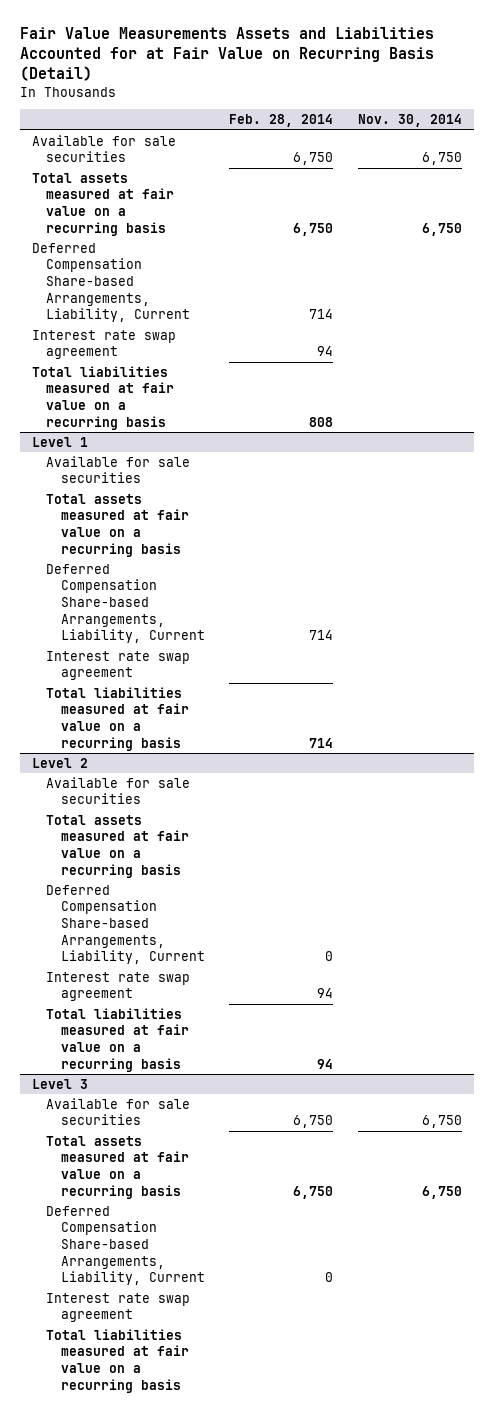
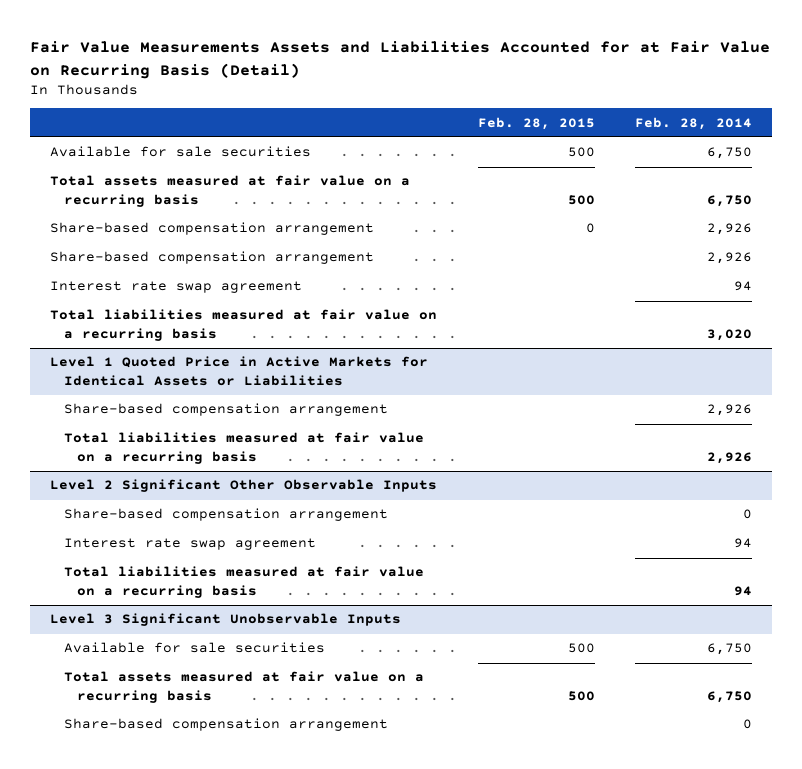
- | Feb. 28, 2014 | Nov. 30, 2014
+ | Feb. 28, 2015 | Feb. 28, 2014
- Deferred Compensation Share-based Arrangements, Liability, Current | 714 |
+ Share-based compensation arrangement | 0 | 2,926
+ Share-based compensation arrangement | | 2,926
- Total liabilities measured at fair value on a recurring basis | 808 |
- Level 1
- Available for sale securities
- Total assets measured at fair value on a recurring basis
- Deferred Compensation Share-based Arrangements, Liability, Current | 714 |
- Interest rate swap agreement
- Total liabilities measured at fair value on a recurring basis | 714 |
- Level 2
- Available for sale securities
- Total assets measured at fair value on a recurring basis
- Deferred Compensation Share-based Arrangements, Liability, Current | 0 |
+ Total liabilities measured at fair value on a recurring basis | | 3,020
+ Level 1 Quoted Price in Active Markets for Identical Assets or Liabilities
+ Share-based compensation arrangement | | 2,926
+ Total liabilities measured at fair value on a recurring basis | | 2,926
+ Level 2 Significant Other Observable Inputs
+ Share-based compensation arrangement | | 0
- Level 3
+ Level 3 Significant Unobservable Inputs
- Deferred Compensation Share-based Arrangements, Liability, Current | 0 |
- Interest rate swap agreement
- Total liabilities measured at fair value on a recurring basis
+ Share-based compensation arrangement | | 0

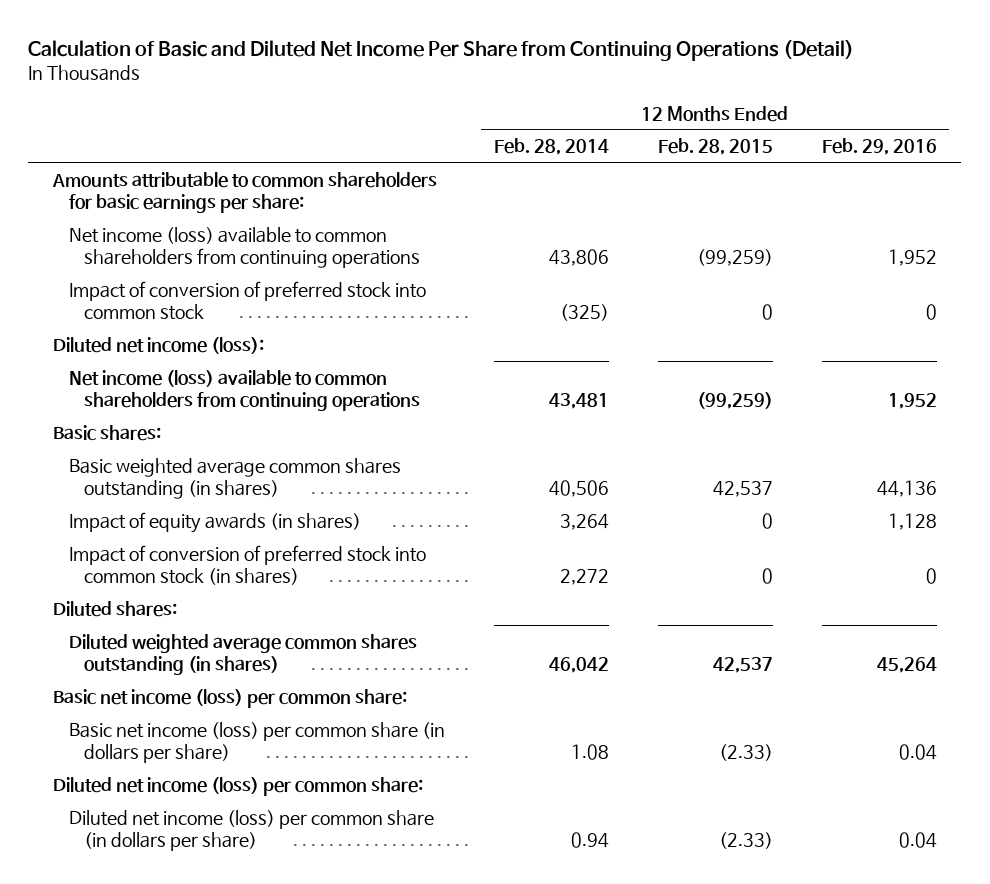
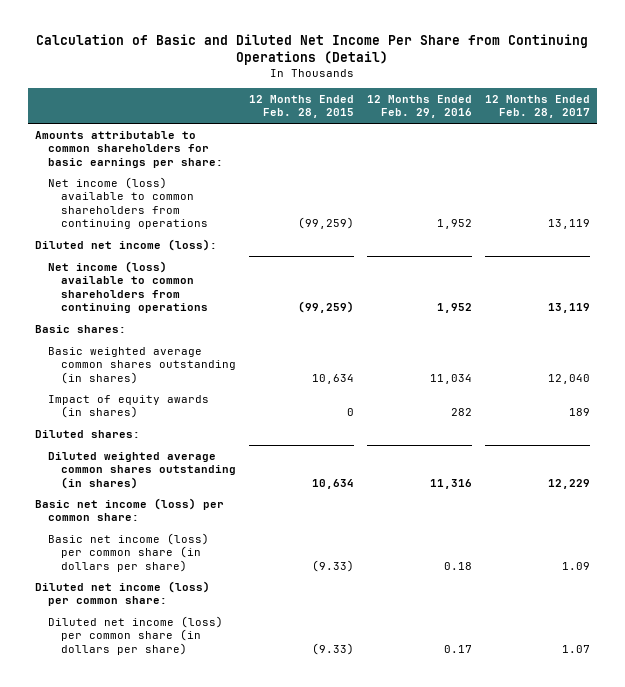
- | 12 Months Ended Feb. 28, 2014 | 12 Months Ended Feb. 28, 2015 | 12 Months Ended Feb. 29, 2016
+ | 12 Months Ended Feb. 28, 2015 | 12 Months Ended Feb. 29, 2016 | 12 Months Ended Feb. 28, 2017
- Impact of conversion of preferred stock into common stock | (325) | 0 | 0
- Basic weighted average common shares outstanding (in shares) | 40,506 | 42,537 | 44,136
- Impact of equity awards (in shares) | 3,264 | 0 | 1,128
- Impact of conversion of preferred stock into common stock (in shares) | 2,272 | 0 | 0
+ Basic weighted average common shares outstanding (in shares) | 10,634 | 11,034 | 12,040
+ Impact of equity awards (in shares) | 0 | 282 | 189
- Diluted weighted average common shares outstanding (in shares) | 46,042 | 42,537 | 45,264
+ Diluted weighted average common shares outstanding (in shares) | 10,634 | 11,316 | 12,229
- Basic net income (loss) per common share (in dollars per share) | 1.08 | (2.33) | 0.04
+ Basic net income (loss) per common share (in dollars per share) | (9.33) | 0.18 | 1.09
- Diluted net income (loss) per common share (in dollars per share) | 0.94 | (2.33) | 0.04
+ Diluted net income (loss) per common share (in dollars per share) | (9.33) | 0.17 | 1.07

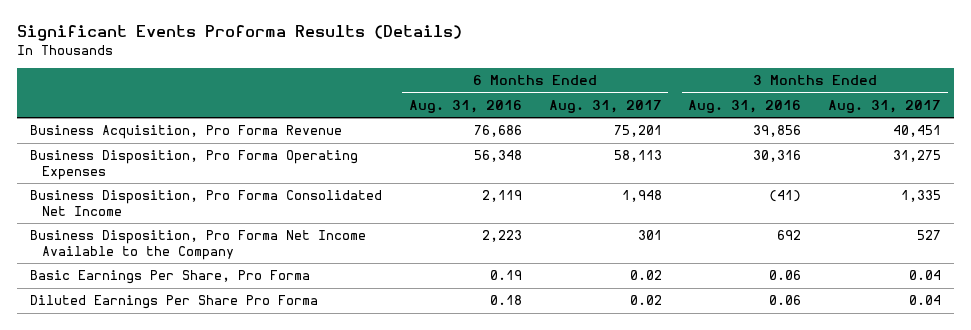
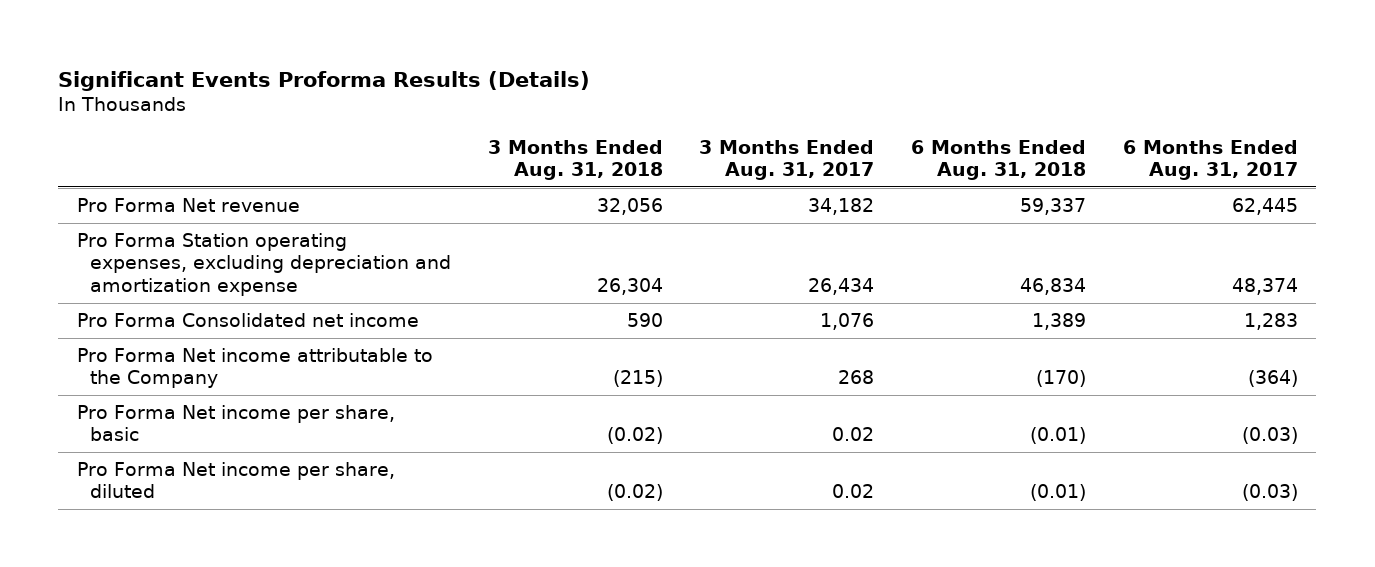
- | 6 Months Ended Aug. 31, 2016 | 6 Months Ended Aug. 31, 2017 | 3 Months Ended Aug. 31, 2016 | 3 Months Ended Aug. 31, 2017
+ | 3 Months Ended Aug. 31, 2018 | 3 Months Ended Aug. 31, 2017 | 6 Months Ended Aug. 31, 2018 | 6 Months Ended Aug. 31, 2017
- Business Acquisition, Pro Forma Revenue | 76,686 | 75,201 | 39,856 | 40,451
- Business Disposition, Pro Forma Operating Expenses | 56,348 | 58,113 | 30,316 | 31,275
- Business Disposition, Pro Forma Consolidated Net Income | 2,119 | 1,948 | (41) | 1,335
- Business Disposition, Pro Forma Net Income Available to the Company | 2,223 | 301 | 692 | 527
- Basic Earnings Per Share, Pro Forma | 0.19 | 0.02 | 0.06 | 0.04
- Diluted Earnings Per Share Pro Forma | 0.18 | 0.02 | 0.06 | 0.04
+ Pro Forma Net revenue | 32,056 | 34,182 | 59,337 | 62,445
+ Pro Forma Station operating expenses, excluding depreciation and amortization expense | 26,304 | 26,434 | 46,834 | 48,374
+ Pro Forma Consolidated net income | 590 | 1,076 | 1,389 | 1,283
+ Pro Forma Net income attributable to the Company | (215) | 268 | (170) | (364)
+ Pro Forma Net income per share, basic | (0.02) | 0.02 | (0.01) | (0.03)
+ Pro Forma Net income per share, diluted | (0.02) | 0.02 | (0.01) | (0.03)

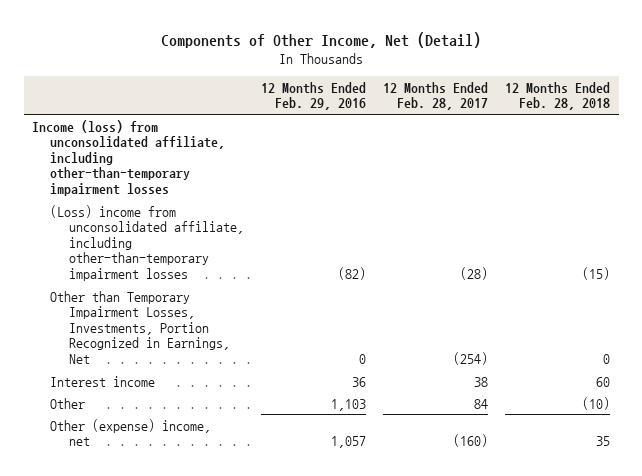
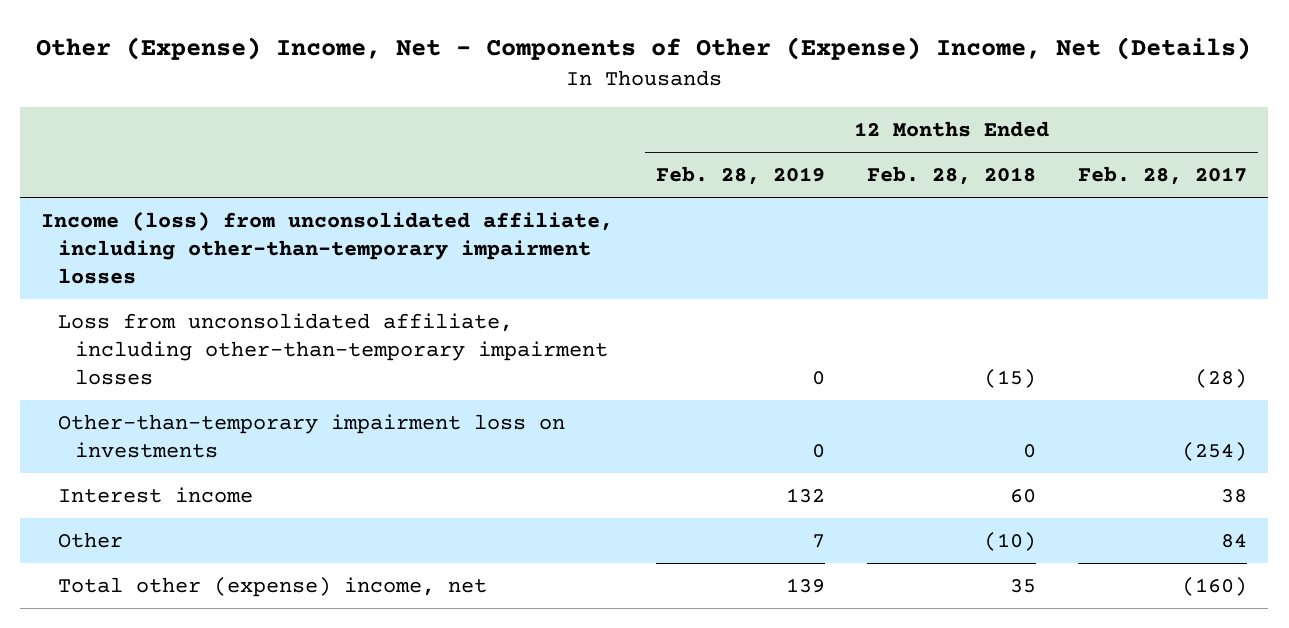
- Components of Other Income, Net (Detail)
+ Other (Expense) Income, Net - Components of Other (Expense) Income, Net (Details)
- | 12 Months Ended Feb. 29, 2016 | 12 Months Ended Feb. 28, 2017 | 12 Months Ended Feb. 28, 2018
+ | 12 Months Ended Feb. 28, 2019 | 12 Months Ended Feb. 28, 2018 | 12 Months Ended Feb. 28, 2017
- (Loss) income from unconsolidated affiliate, including other-than-temporary impairment losses | (82) | (28) | (15)
- Other than Temporary Impairment Losses, Investments, Portion Recognized in Earnings, Net | 0 | (254) | 0
+ Loss from unconsolidated affiliate, including other-than-temporary impairment losses | 0 | (15) | (28)
+ Other-than-temporary impairment loss on investments | 0 | 0 | (254)
- Other (expense) income, net | 1,057 | (160) | 35
+ Total other (expense) income, net | 139 | 35 | (160)

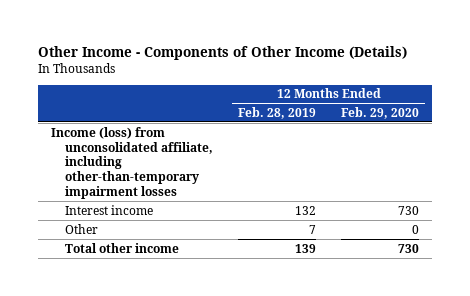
- Other (Expense) Income, Net - Components of Other (Expense) Income, Net (Details)
+ Other Income - Components of Other Income (Details)
- | 12 Months Ended Feb. 28, 2019 | 12 Months Ended Feb. 28, 2018 | 12 Months Ended Feb. 28, 2017
+ | 12 Months Ended Feb. 28, 2019 | 12 Months Ended Feb. 29, 2020
- Loss from unconsolidated affiliate, including other-than-temporary impairment losses | 0 | (15) | (28)
- Other-than-temporary impairment loss on investments | 0 | 0 | (254)
- Total other (expense) income, net | 139 | 35 | (160)
+ Total other income | 139 | 730

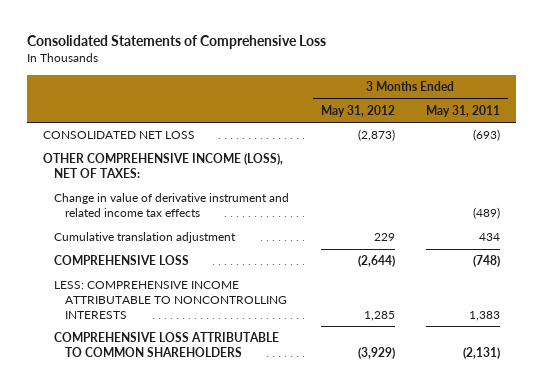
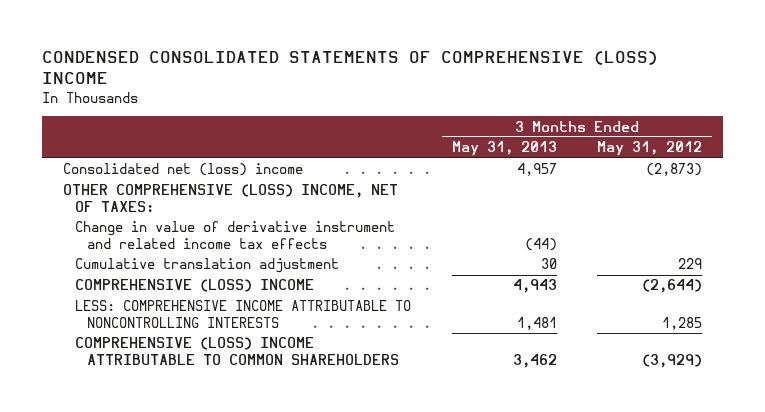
- Consolidated Statements of Comprehensive Loss
+ CONDENSED CONSOLIDATED STATEMENTS OF COMPREHENSIVE (LOSS) INCOME
- | 3 Months Ended May 31, 2012 | 3 Months Ended May 31, 2011
+ | 3 Months Ended May 31, 2013 | 3 Months Ended May 31, 2012
- CONSOLIDATED NET LOSS | (2,873) | (693)
- OTHER COMPREHENSIVE INCOME (LOSS), NET OF TAXES:
+ Consolidated net (loss) income | 4,957 | (2,873)
+ OTHER COMPREHENSIVE (LOSS) INCOME, NET OF TAXES:
- COMPREHENSIVE LOSS | (2,644) | (748)
+ COMPREHENSIVE (LOSS) INCOME | 4,943 | (2,644)
- COMPREHENSIVE LOSS ATTRIBUTABLE TO COMMON SHAREHOLDERS | (3,929) | (2,131)
+ COMPREHENSIVE (LOSS) INCOME ATTRIBUTABLE TO COMMON SHAREHOLDERS | 3,462 | (3,929)

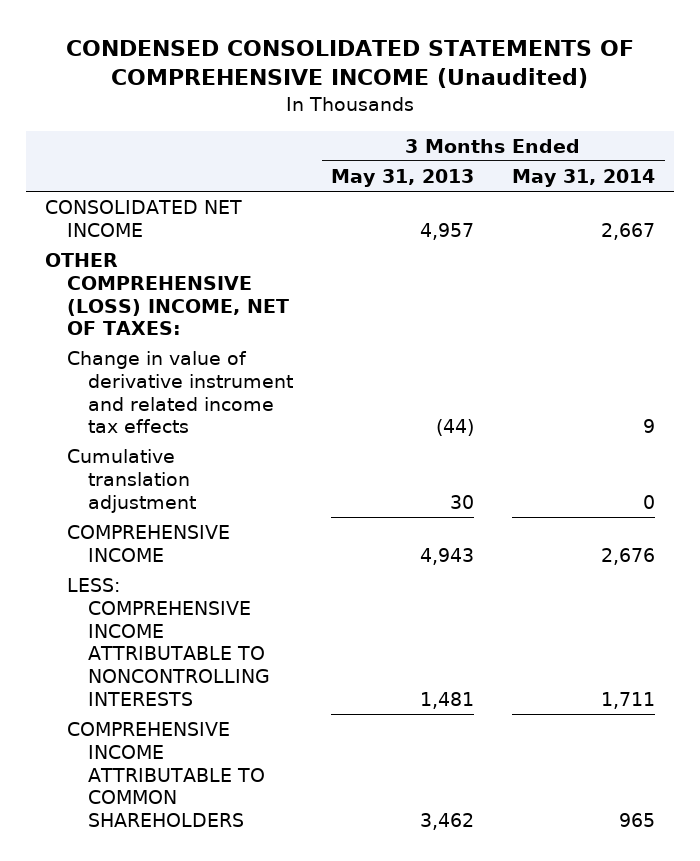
- CONDENSED CONSOLIDATED STATEMENTS OF COMPREHENSIVE (LOSS) INCOME
+ CONDENSED CONSOLIDATED STATEMENTS OF COMPREHENSIVE INCOME (Unaudited)
- | 3 Months Ended May 31, 2013 | 3 Months Ended May 31, 2012
+ | 3 Months Ended May 31, 2013 | 3 Months Ended May 31, 2014
- Consolidated net (loss) income | 4,957 | (2,873)
+ CONSOLIDATED NET INCOME | 4,957 | 2,667
- COMPREHENSIVE (LOSS) INCOME | 4,943 | (2,644)
+ COMPREHENSIVE INCOME | 4,943 | 2,676
- COMPREHENSIVE (LOSS) INCOME ATTRIBUTABLE TO COMMON SHAREHOLDERS | 3,462 | (3,929)
+ COMPREHENSIVE INCOME ATTRIBUTABLE TO COMMON SHAREHOLDERS | 3,462 | 965

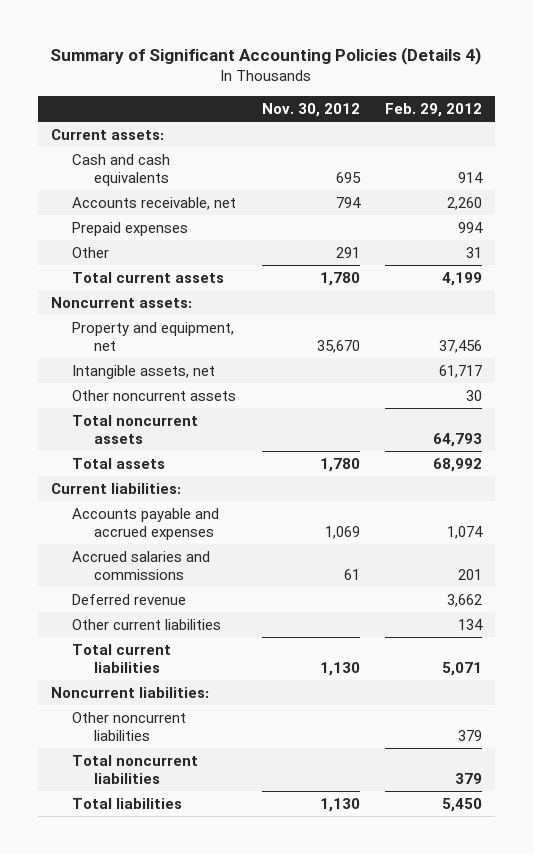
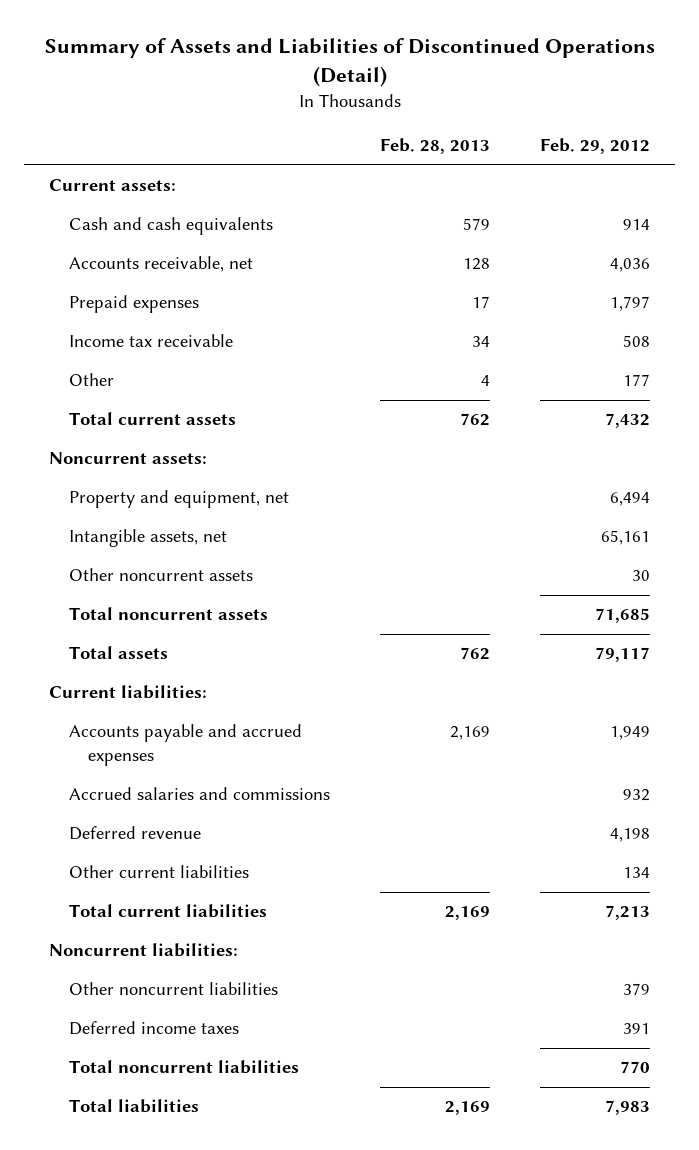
- Summary of Significant Accounting Policies (Details 4)
+ Summary of Assets and Liabilities of Discontinued Operations (Detail)
- | Nov. 30, 2012 | Feb. 29, 2012
+ | Feb. 28, 2013 | Feb. 29, 2012
- Accounts receivable, net | 794 | 2,260
- Prepaid expenses | | 994
- Other | 291 | 31
- Total current assets | 1,780 | 4,199
+ Accounts receivable, net | 128 | 4,036
+ Prepaid expenses | 17 | 1,797
+ Income tax receivable | 34 | 508
+ Other | 4 | 177
+ Total current assets | 762 | 7,432
- Property and equipment, net | 35,670 | 37,456
- Intangible assets, net | | 61,717
+ Property and equipment, net | | 6,494
+ Intangible assets, net | | 65,161
- Total noncurrent assets | | 64,793
- Total assets | 1,780 | 68,992
+ Total noncurrent assets | | 71,685
+ Total assets | 762 | 79,117
- Accounts payable and accrued expenses | 1,069 | 1,074
- Accrued salaries and commissions | 61 | 201
- Deferred revenue | | 3,662
+ Accounts payable and accrued expenses | 2,169 | 1,949
+ Accrued salaries and commissions | | 932
+ Deferred revenue | | 4,198
- Total current liabilities | 1,130 | 5,071
+ Total current liabilities | 2,169 | 7,213
- Total noncurrent liabilities | | 379
- Total liabilities | 1,130 | 5,450
+ Deferred income taxes | | 391
+ Total noncurrent liabilities | | 770
+ Total liabilities | 2,169 | 7,983

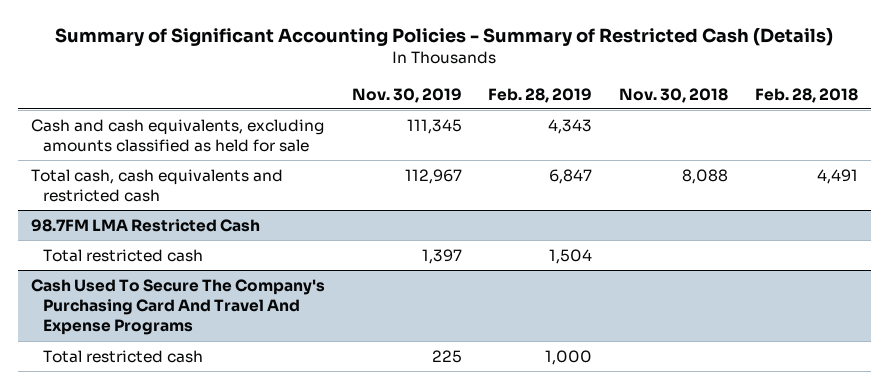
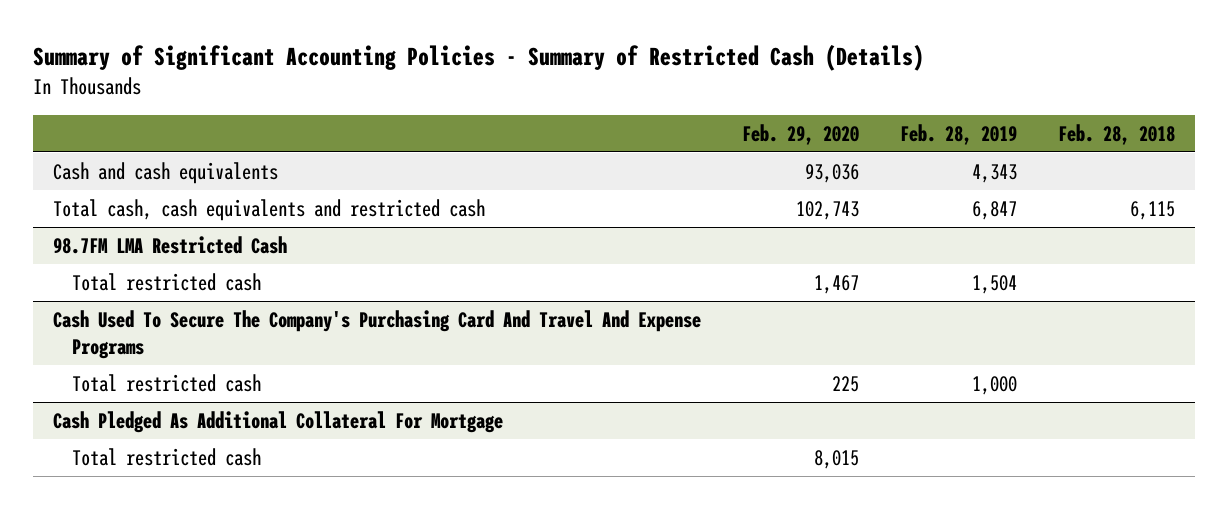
- | Nov. 30, 2019 | Feb. 28, 2019 | Nov. 30, 2018 | Feb. 28, 2018
+ | Feb. 29, 2020 | Feb. 28, 2019 | Feb. 28, 2018
- Cash and cash equivalents, excluding amounts classified as held for sale | 111,345 | 4,343 | |
- Total cash, cash equivalents and restricted cash | 112,967 | 6,847 | 8,088 | 4,491
+ Cash and cash equivalents | 93,036 | 4,343 |
+ Total cash, cash equivalents and restricted cash | 102,743 | 6,847 | 6,115
+ Cash Pledged As Additional Collateral For Mortgage
+ Total restricted cash | 8,015 | |

